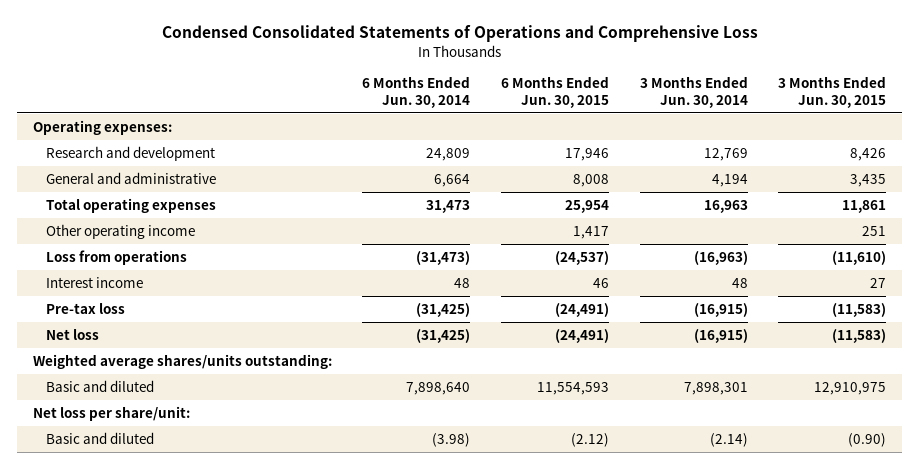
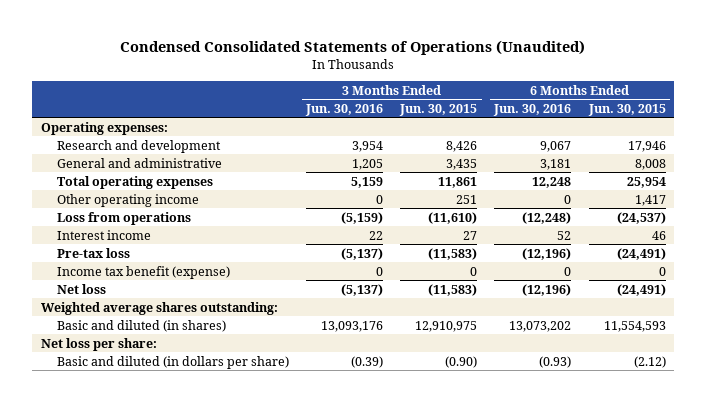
- Condensed Consolidated Statements of Operations and Comprehensive Loss
+ Condensed Consolidated Statements of Operations (Unaudited)
- | 6 Months Ended Jun. 30, 2014 | 6 Months Ended Jun. 30, 2015 | 3 Months Ended Jun. 30, 2014 | 3 Months Ended Jun. 30, 2015
+ | 3 Months Ended Jun. 30, 2016 | 3 Months Ended Jun. 30, 2015 | 6 Months Ended Jun. 30, 2016 | 6 Months Ended Jun. 30, 2015
+ Income tax benefit (expense) | 0 | 0 | 0 | 0
- Weighted average shares/units outstanding:
- Basic and diluted | 7,898,640 | 11,554,593 | 7,898,301 | 12,910,975
- Net loss per share/unit:
- Basic and diluted | (3.98) | (2.12) | (2.14) | (0.90)
+ Weighted average shares outstanding:
+ Basic and diluted (in shares) | 13,093,176 | 12,910,975 | 13,073,202 | 11,554,593
+ Net loss per share:
+ Basic and diluted (in dollars per share) | (0.39) | (0.90) | (0.93) | (2.12)

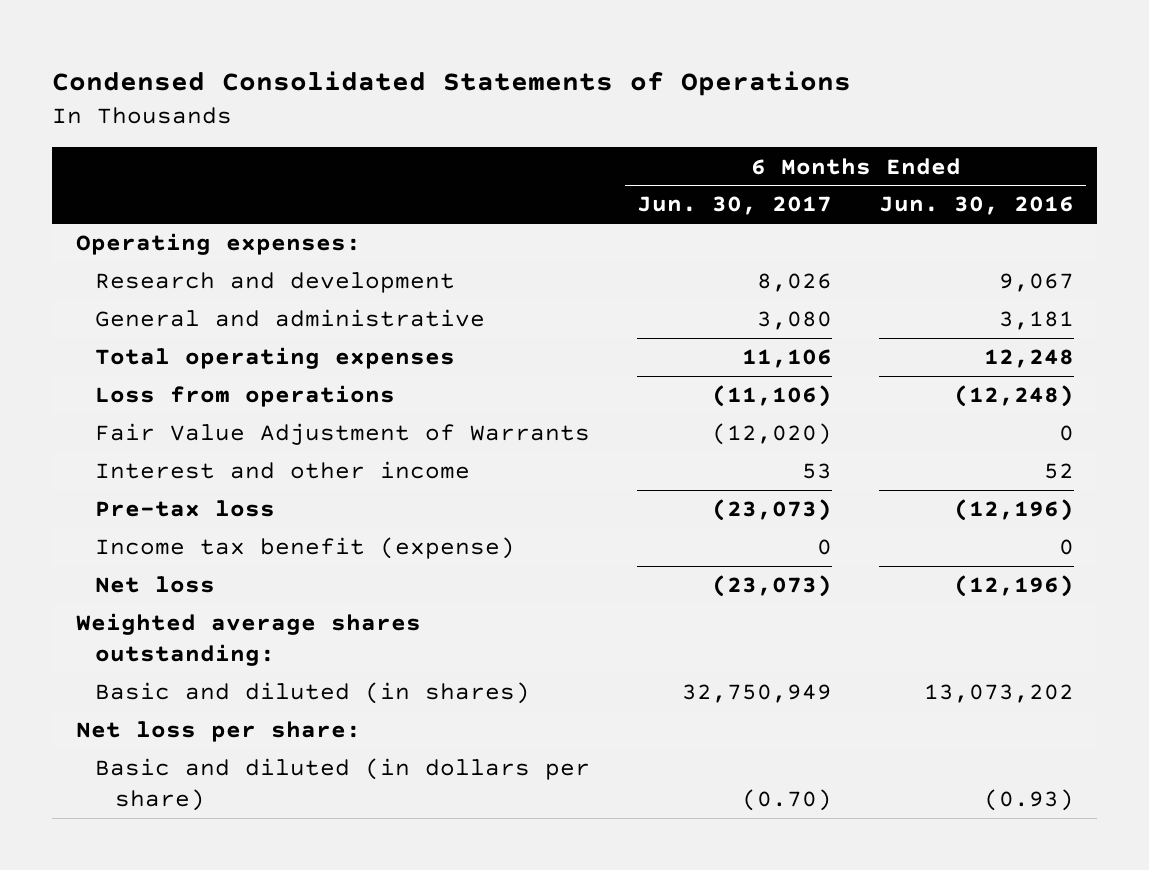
- Condensed Consolidated Statements of Operations (Unaudited)
+ Condensed Consolidated Statements of Operations
- | 3 Months Ended Jun. 30, 2016 | 3 Months Ended Jun. 30, 2015 | 6 Months Ended Jun. 30, 2016 | 6 Months Ended Jun. 30, 2015
+ | 6 Months Ended Jun. 30, 2017 | 6 Months Ended Jun. 30, 2016
- Other operating income | 0 | 251 | 0 | 1,417
- Interest income | 22 | 27 | 52 | 46
+ Fair Value Adjustment of Warrants | (12,020) | 0
+ Interest and other income | 53 | 52

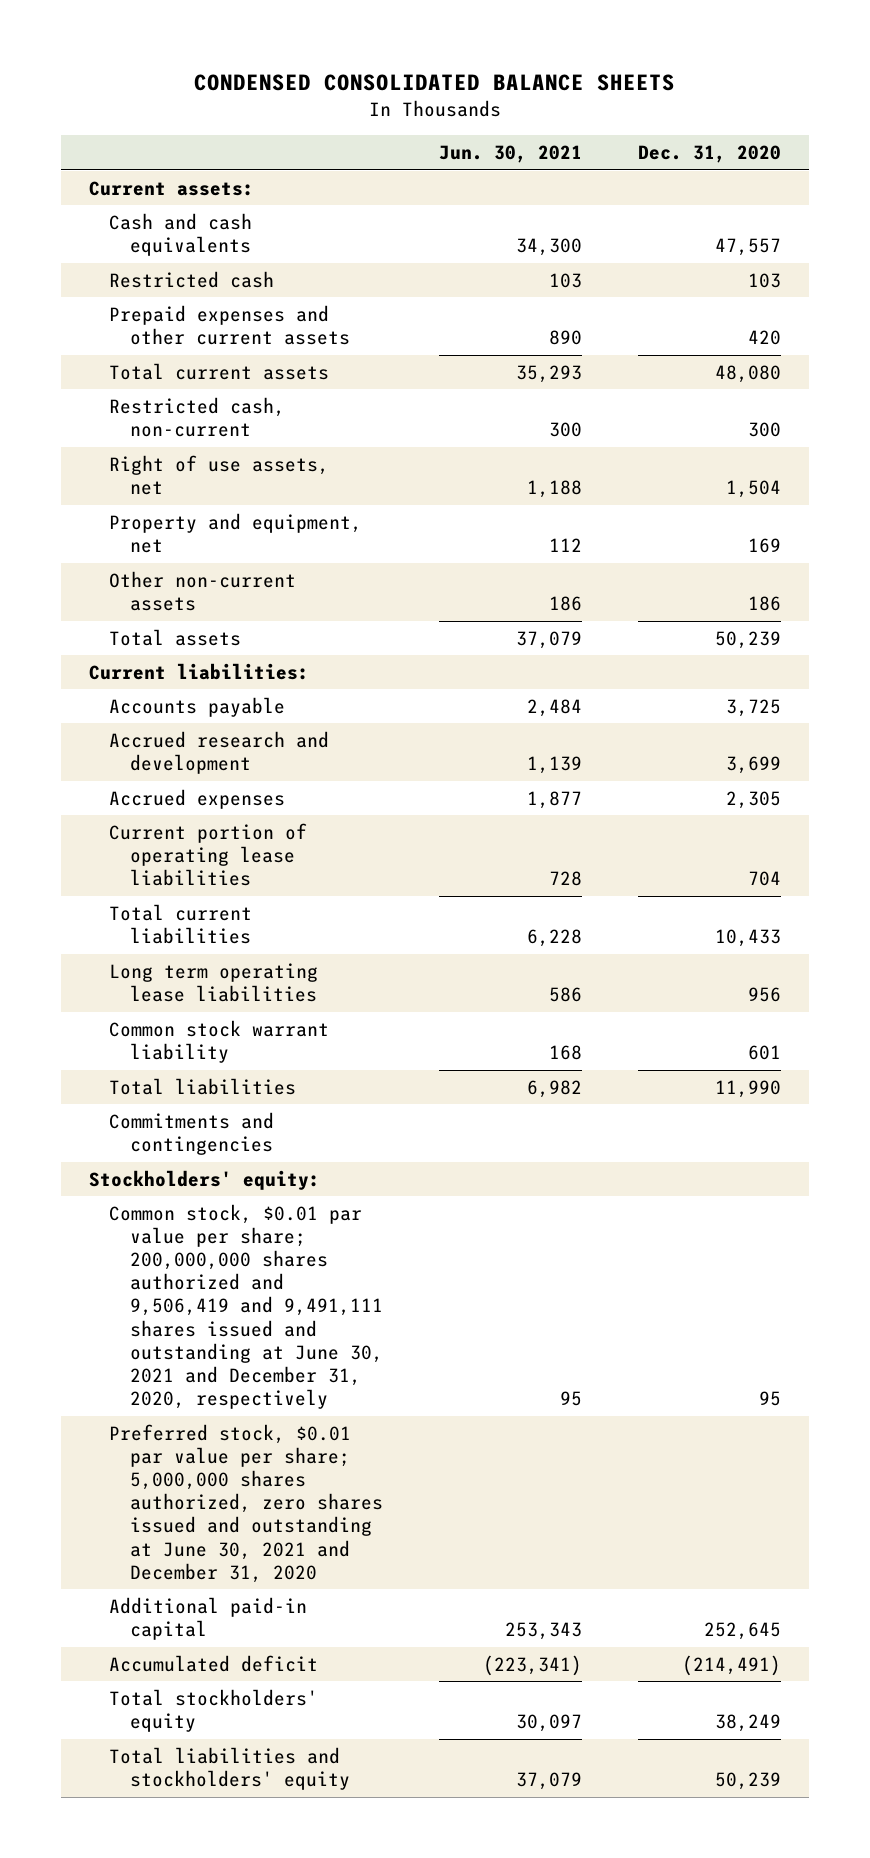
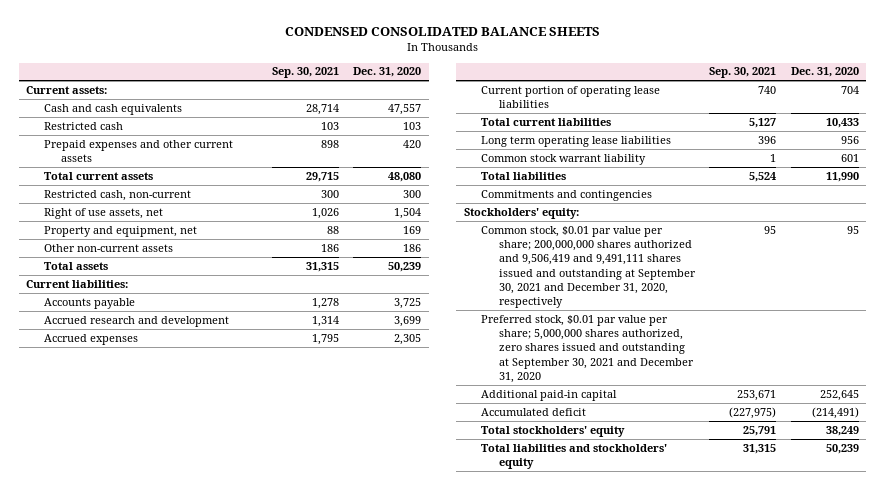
- | Jun. 30, 2021 | Dec. 31, 2020
+ | Sep. 30, 2021 | Dec. 31, 2020
- Common stock, $0.01 par value per share; 200,000,000 shares authorized and 9,506,419 and 9,491,111 shares issued and outstanding at June 30, 2021 and December 31, 2020, respectively | 95 | 95
- Preferred stock, $0.01 par value per share; 5,000,000 shares authorized, zero shares issued and outstanding at June 30, 2021 and December 31, 2020
+ Common stock, $0.01 par value per share; 200,000,000 shares authorized and 9,506,419 and 9,491,111 shares issued and outstanding at September 30, 2021 and December 31, 2020, respectively | 95 | 95
+ Preferred stock, $0.01 par value per share; 5,000,000 shares authorized, zero shares issued and outstanding at September 30, 2021 and December 31, 2020

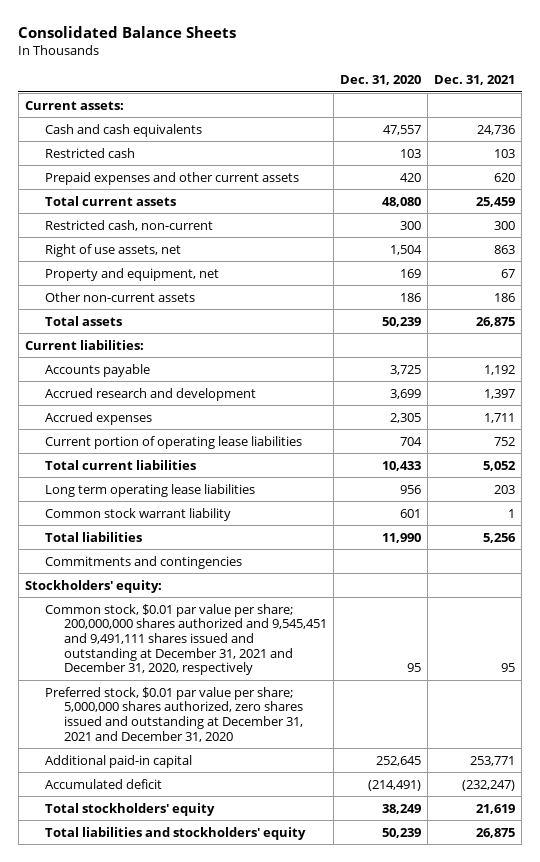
- CONDENSED CONSOLIDATED BALANCE SHEETS
+ Consolidated Balance Sheets
- | Sep. 30, 2021 | Dec. 31, 2020
+ | Dec. 31, 2020 | Dec. 31, 2021
- Common stock, $0.01 par value per share; 200,000,000 shares authorized and 9,506,419 and 9,491,111 shares issued and outstanding at September 30, 2021 and December 31, 2020, respectively | 95 | 95
- Preferred stock, $0.01 par value per share; 5,000,000 shares authorized, zero shares issued and outstanding at September 30, 2021 and December 31, 2020
+ Common stock, $0.01 par value per share; 200,000,000 shares authorized and 9,545,451 and 9,491,111 shares issued and outstanding at December 31, 2021 and December 31, 2020, respectively | 95 | 95
+ Preferred stock, $0.01 par value per share; 5,000,000 shares authorized, zero shares issued and outstanding at December 31, 2021 and December 31, 2020

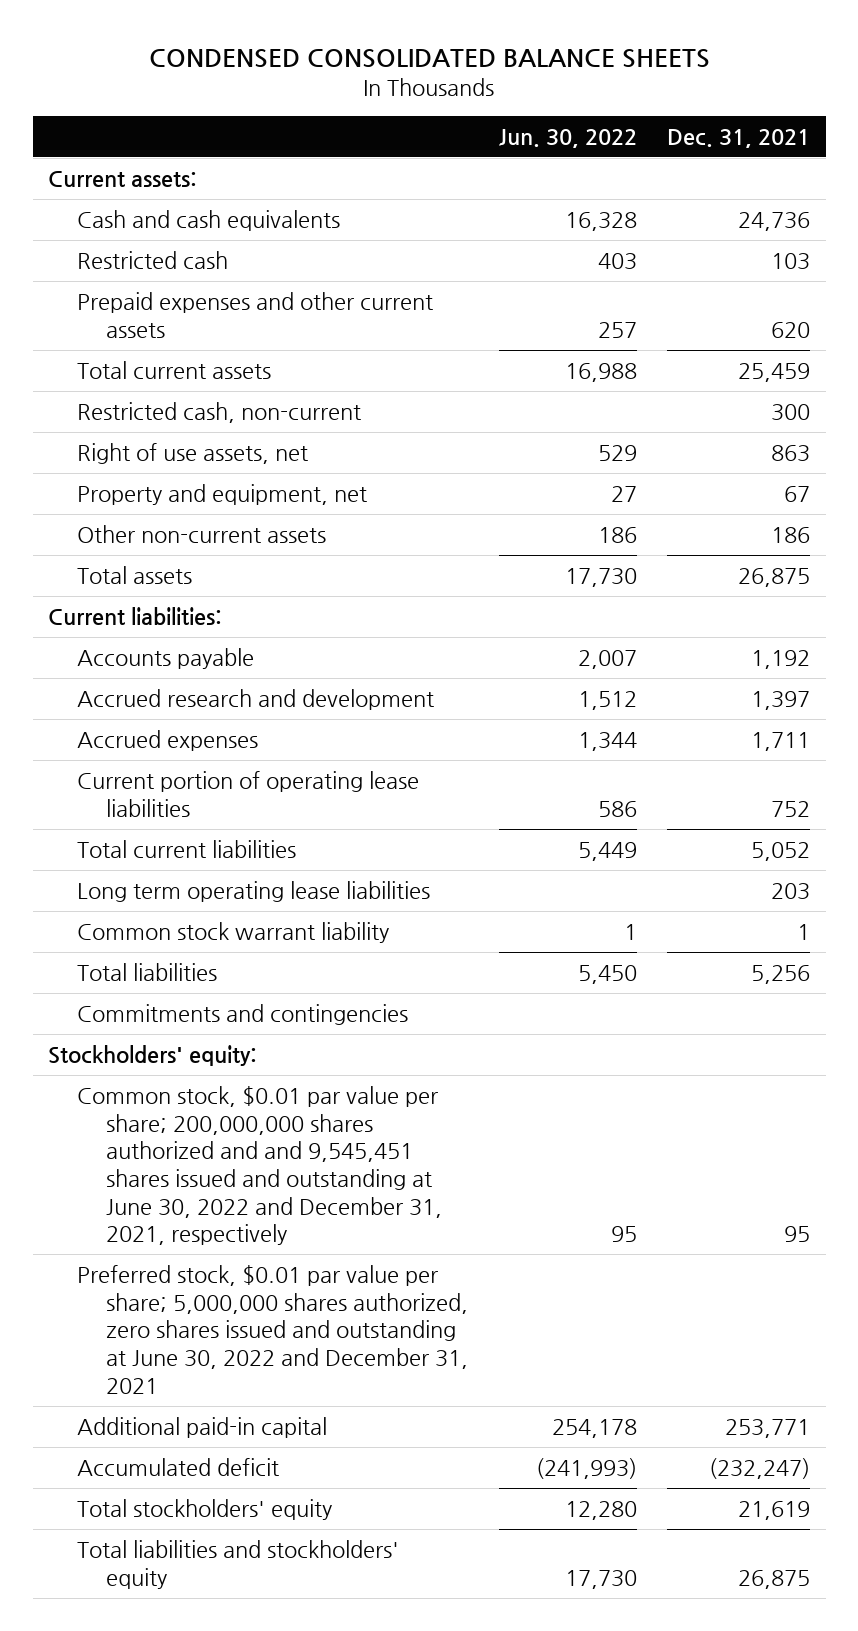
- Consolidated Balance Sheets
+ CONDENSED CONSOLIDATED BALANCE SHEETS
- | Dec. 31, 2020 | Dec. 31, 2021
+ | Jun. 30, 2022 | Dec. 31, 2021
- Common stock, $0.01 par value per share; 200,000,000 shares authorized and 9,545,451 and 9,491,111 shares issued and outstanding at December 31, 2021 and December 31, 2020, respectively | 95 | 95
- Preferred stock, $0.01 par value per share; 5,000,000 shares authorized, zero shares issued and outstanding at December 31, 2021 and December 31, 2020
+ Common stock, $0.01 par value per share; 200,000,000 shares authorized and and 9,545,451 shares issued and outstanding at June 30, 2022 and December 31, 2021, respectively | 95 | 95
+ Preferred stock, $0.01 par value per share; 5,000,000 shares authorized, zero shares issued and outstanding at June 30, 2022 and December 31, 2021

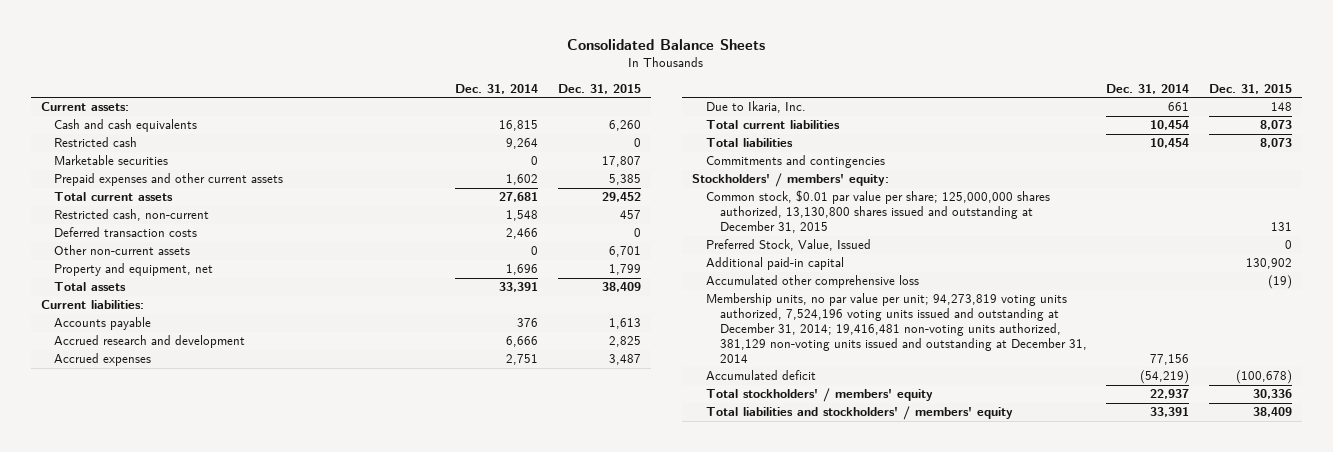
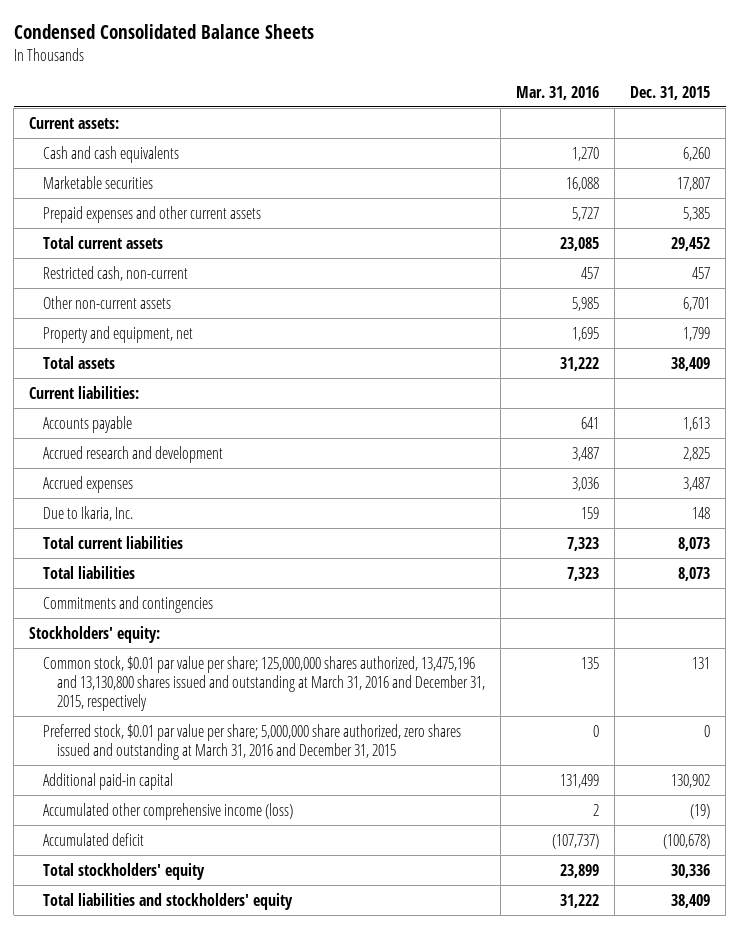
- Consolidated Balance Sheets
+ Condensed Consolidated Balance Sheets
- | Dec. 31, 2014 | Dec. 31, 2015
+ | Mar. 31, 2016 | Dec. 31, 2015
- Restricted cash | 9,264 | 0
- Deferred transaction costs | 2,466 | 0
- Stockholders' / members' equity:
- Common stock, $0.01 par value per share; 125,000,000 shares authorized, 13,130,800 shares issued and outstanding at December 31, 2015 | | 131
- Preferred Stock, Value, Issued | | 0
+ Stockholders' equity:
+ Common stock, $0.01 par value per share; 125,000,000 shares authorized, 13,475,196 and 13,130,800 shares issued and outstanding at March 31, 2016 and December 31, 2015, respectively | 135 | 131
+ Preferred stock, $0.01 par value per share; 5,000,000 share authorized, zero shares issued and outstanding at March 31, 2016 and December 31, 2015 | 0 | 0
- Accumulated other comprehensive loss | | (19)
- Membership units, no par value per unit; 94,273,819 voting units authorized, 7,524,196 voting units issued and outstanding at December 31, 2014; 19,416,481 non-voting units authorized, 381,129 non-voting units issued and outstanding at December 31, 2014 | 77,156 |
+ Accumulated other comprehensive income (loss) | 2 | (19)
- Total stockholders' / members' equity | 22,937 | 30,336
- Total liabilities and stockholders' / members' equity | 33,391 | 38,409
+ Total stockholders' equity | 23,899 | 30,336
+ Total liabilities and stockholders' equity | 31,222 | 38,409

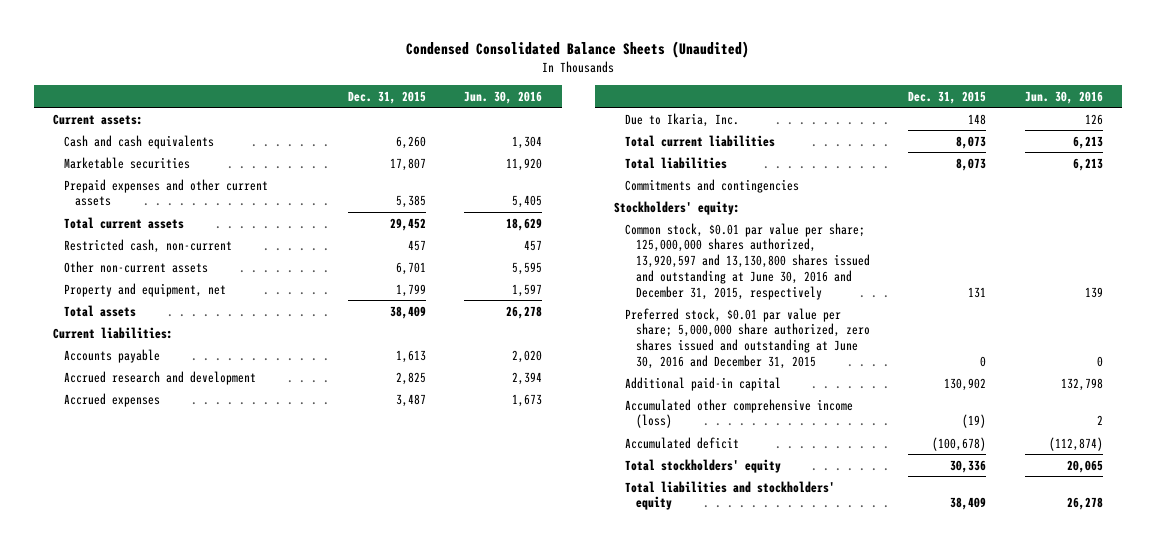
- Condensed Consolidated Balance Sheets
+ Condensed Consolidated Balance Sheets (Unaudited)
- | Mar. 31, 2016 | Dec. 31, 2015
+ | Dec. 31, 2015 | Jun. 30, 2016
- Common stock, $0.01 par value per share; 125,000,000 shares authorized, 13,475,196 and 13,130,800 shares issued and outstanding at March 31, 2016 and December 31, 2015, respectively | 135 | 131
- Preferred stock, $0.01 par value per share; 5,000,000 share authorized, zero shares issued and outstanding at March 31, 2016 and December 31, 2015 | 0 | 0
+ Common stock, $0.01 par value per share; 125,000,000 shares authorized, 13,920,597 and 13,130,800 shares issued and outstanding at June 30, 2016 and December 31, 2015, respectively | 131 | 139
+ Preferred stock, $0.01 par value per share; 5,000,000 share authorized, zero shares issued and outstanding at June 30, 2016 and December 31, 2015 | 0 | 0

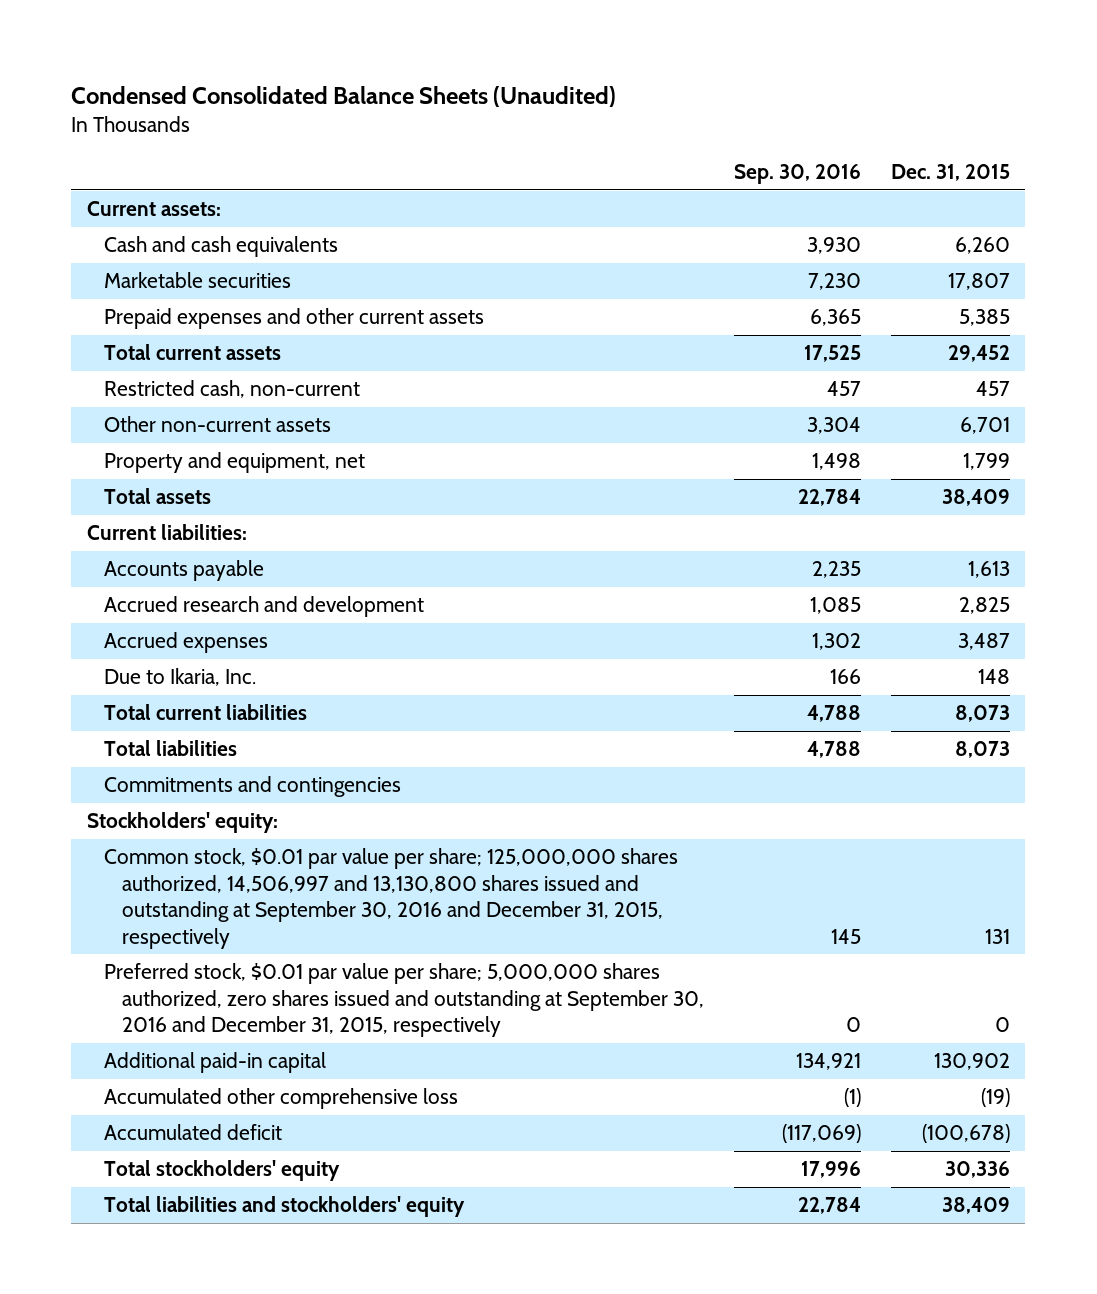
- | Dec. 31, 2015 | Jun. 30, 2016
+ | Sep. 30, 2016 | Dec. 31, 2015
- Common stock, $0.01 par value per share; 125,000,000 shares authorized, 13,920,597 and 13,130,800 shares issued and outstanding at June 30, 2016 and December 31, 2015, respectively | 131 | 139
- Preferred stock, $0.01 par value per share; 5,000,000 share authorized, zero shares issued and outstanding at June 30, 2016 and December 31, 2015 | 0 | 0
+ Common stock, $0.01 par value per share; 125,000,000 shares authorized, 14,506,997 and 13,130,800 shares issued and outstanding at September 30, 2016 and December 31, 2015, respectively | 145 | 131
+ Preferred stock, $0.01 par value per share; 5,000,000 shares authorized, zero shares issued and outstanding at September 30, 2016 and December 31, 2015, respectively | 0 | 0
- Accumulated other comprehensive income (loss) | (19) | 2
+ Accumulated other comprehensive loss | (1) | (19)

